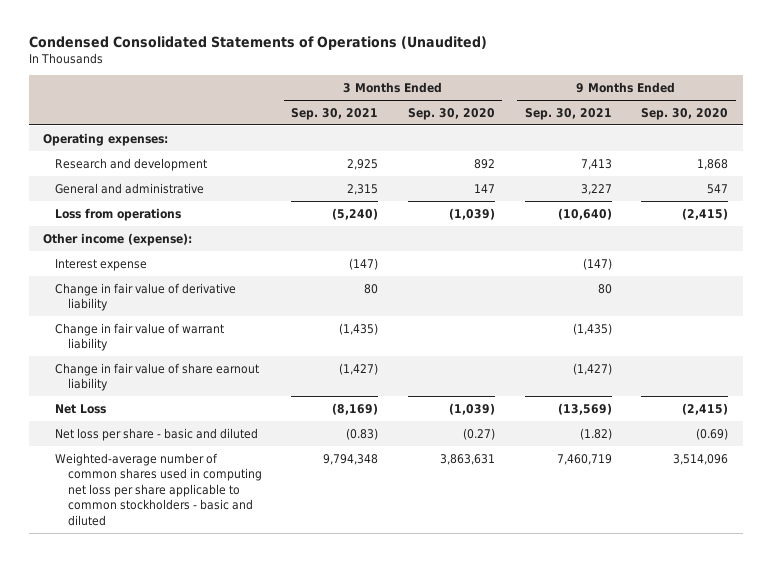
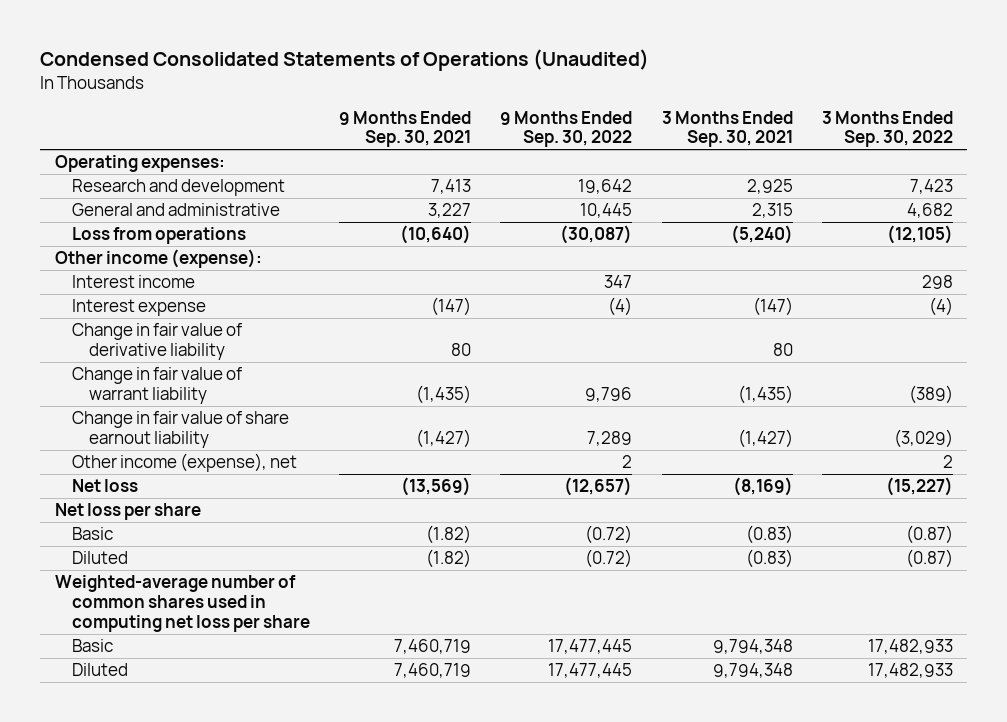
- | 3 Months Ended Sep. 30, 2021 | 3 Months Ended Sep. 30, 2020 | 9 Months Ended Sep. 30, 2021 | 9 Months Ended Sep. 30, 2020
+ | 9 Months Ended Sep. 30, 2021 | 9 Months Ended Sep. 30, 2022 | 3 Months Ended Sep. 30, 2021 | 3 Months Ended Sep. 30, 2022
+ Interest income | | 347 | | 298
- Net Loss | (8,169) | (1,039) | (13,569) | (2,415)
- Net loss per share - basic and diluted | (0.83) | (0.27) | (1.82) | (0.69)
- Weighted-average number of common shares used in computing net loss per share applicable to common stockholders - basic and diluted | 9,794,348 | 3,863,631 | 7,460,719 | 3,514,096
+ Other income (expense), net | | 2 | | 2
+ Net loss | (13,569) | (12,657) | (8,169) | (15,227)
+ Net loss per share
+ Basic | (1.82) | (0.72) | (0.83) | (0.87)
+ Diluted | (1.82) | (0.72) | (0.83) | (0.87)
+ Weighted-average number of common shares used in computing net loss per share
+ Basic | 7,460,719 | 17,477,445 | 9,794,348 | 17,482,933
+ Diluted | 7,460,719 | 17,477,445 | 9,794,348 | 17,482,933

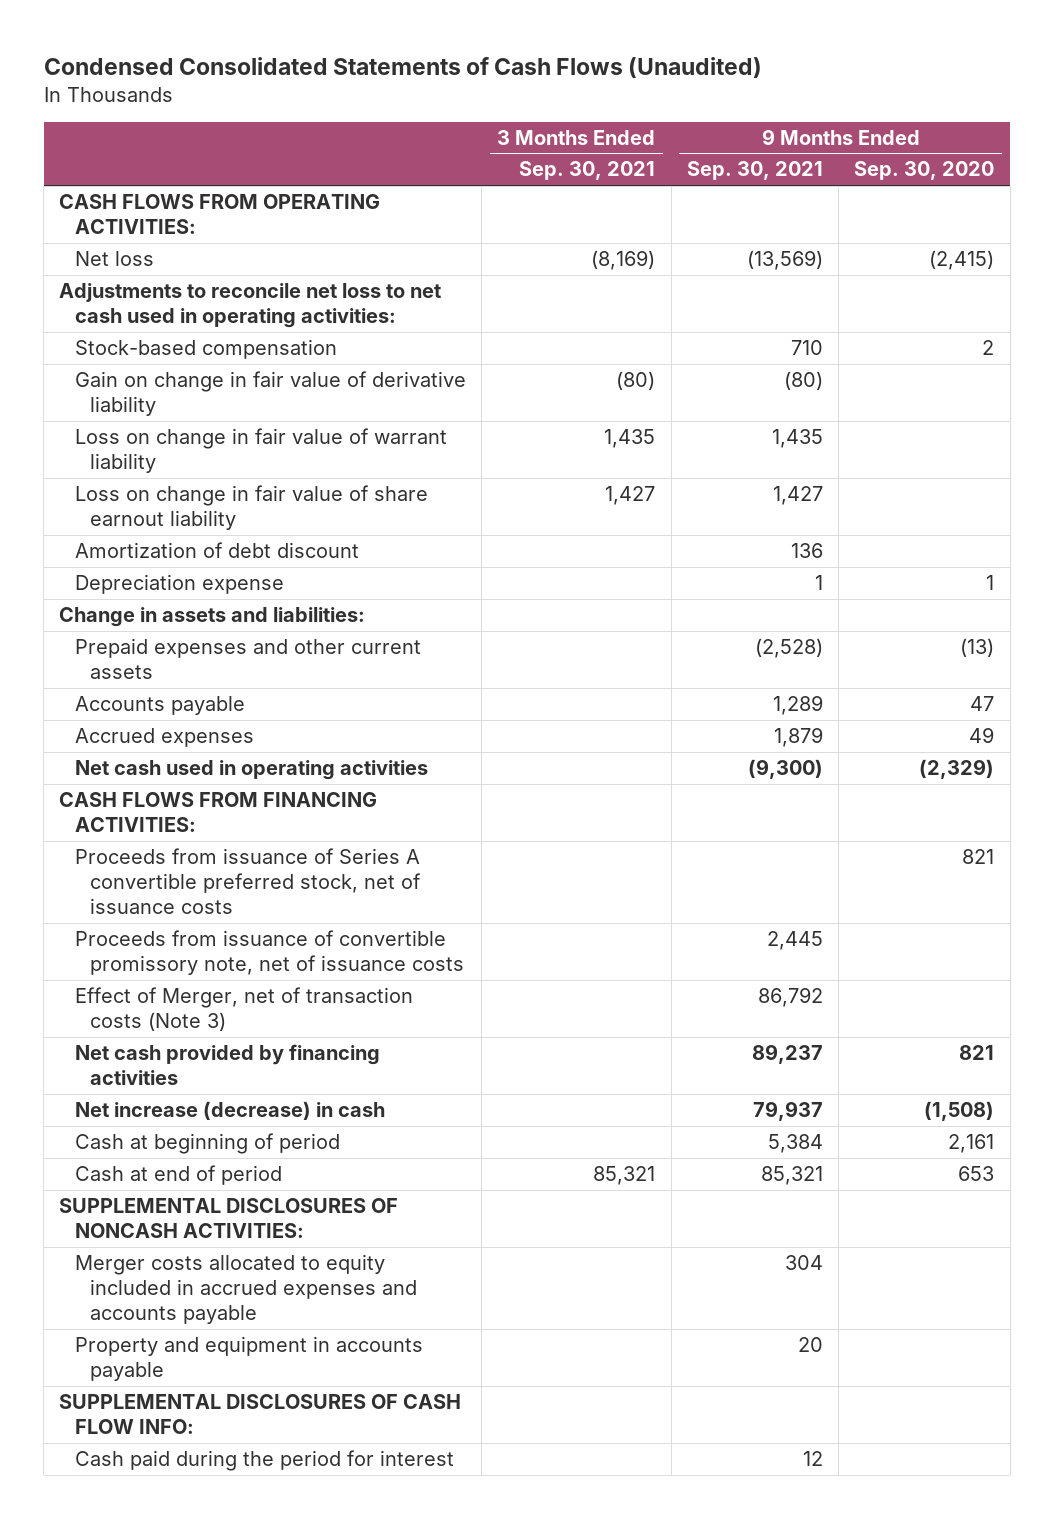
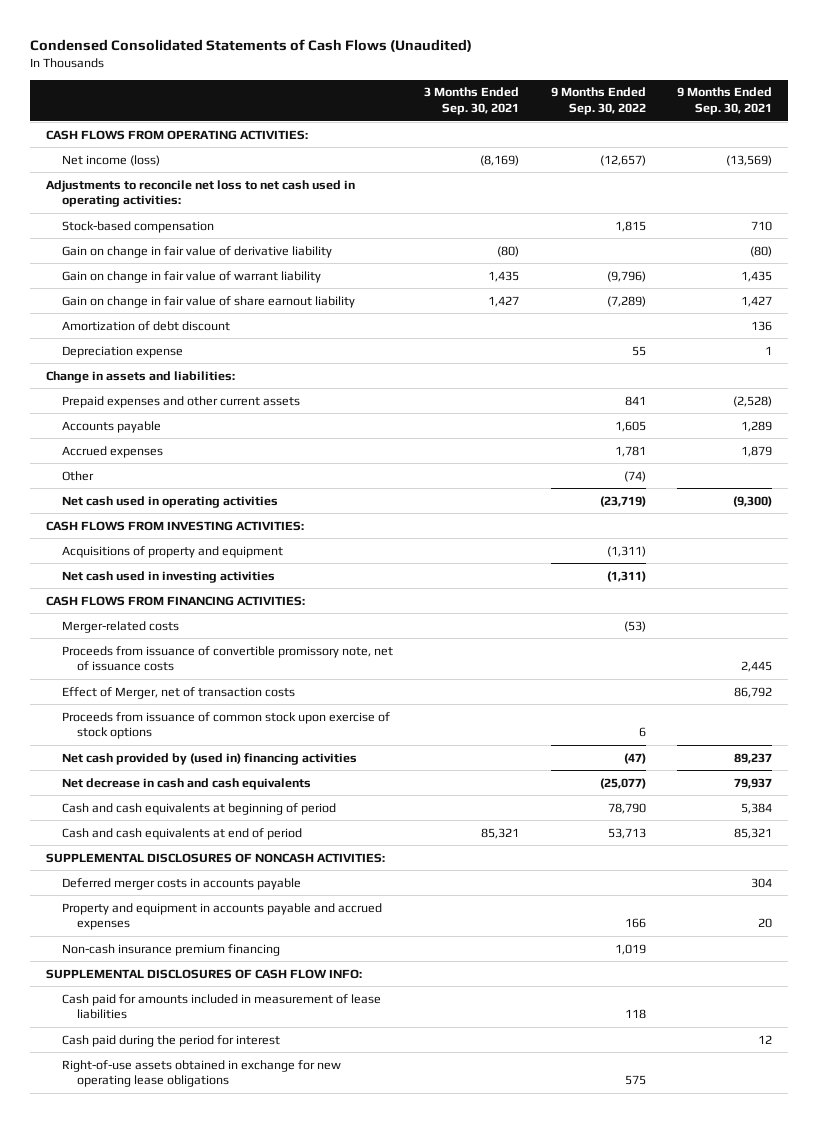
- | 3 Months Ended Sep. 30, 2021 | 9 Months Ended Sep. 30, 2021 | 9 Months Ended Sep. 30, 2020
+ | 3 Months Ended Sep. 30, 2021 | 9 Months Ended Sep. 30, 2022 | 9 Months Ended Sep. 30, 2021
- Net loss | (8,169) | (13,569) | (2,415)
+ Net income (loss) | (8,169) | (12,657) | (13,569)
- Loss on change in fair value of warrant liability | 1,435 | 1,435 |
- Loss on change in fair value of share earnout liability | 1,427 | 1,427 |
+ Gain on change in fair value of warrant liability | 1,435 | (9,796) | 1,435
+ Gain on change in fair value of share earnout liability | 1,427 | (7,289) | 1,427
+ Other | | (74) |
+ CASH FLOWS FROM INVESTING ACTIVITIES:
+ Acquisitions of property and equipment | | (1,311) |
+ Net cash used in investing activities | | (1,311) |
- Proceeds from issuance of Series A convertible preferred stock, net of issuance costs | | | 821
+ Merger-related costs | | (53) |
- Effect of Merger, net of transaction costs (Note 3) | | 86,792 |
- Net cash provided by financing activities | | 89,237 | 821
- Net increase (decrease) in cash | | 79,937 | (1,508)
- Cash at beginning of period | | 5,384 | 2,161
- Cash at end of period | 85,321 | 85,321 | 653
+ Effect of Merger, net of transaction costs | | | 86,792
+ Proceeds from issuance of common stock upon exercise of stock options | | 6 |
+ Net cash provided by (used in) financing activities | | (47) | 89,237
+ Net decrease in cash and cash equivalents | | (25,077) | 79,937
+ Cash and cash equivalents at beginning of period | | 78,790 | 5,384
+ Cash and cash equivalents at end of period | 85,321 | 53,713 | 85,321
- Merger costs allocated to equity included in accrued expenses and accounts payable | | 304 |
- Property and equipment in accounts payable | | 20 |
+ Deferred merger costs in accounts payable | | | 304
+ Property and equipment in accounts payable and accrued expenses | | 166 | 20
+ Non-cash insurance premium financing | | 1,019 |
+ Cash paid for amounts included in measurement of lease liabilities | | 118 |
+ Right-of-use assets obtained in exchange for new operating lease obligations | | 575 |

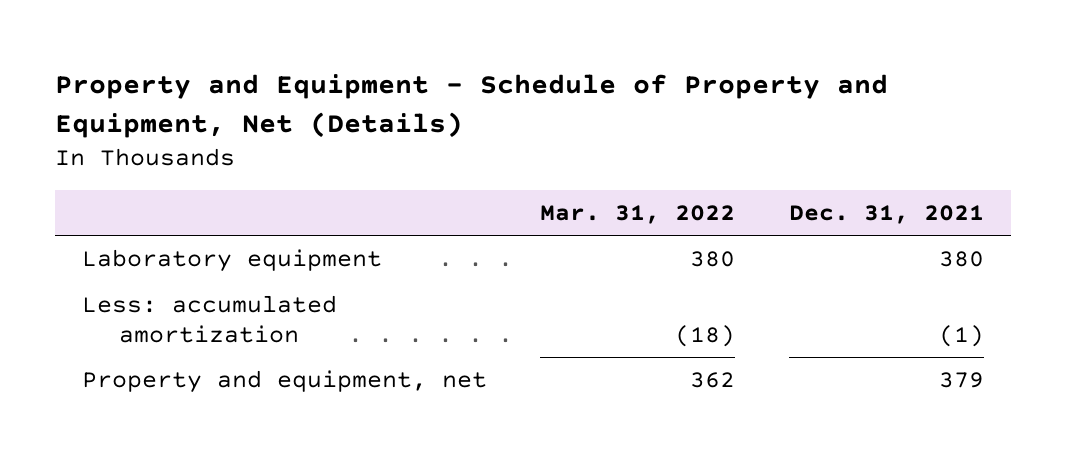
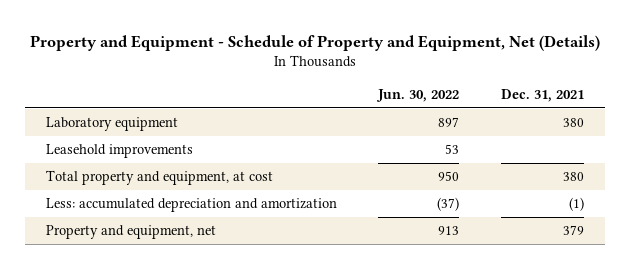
- | Mar. 31, 2022 | Dec. 31, 2021
+ | Jun. 30, 2022 | Dec. 31, 2021
- Less: accumulated amortization | (18) | (1)
+ Leasehold improvements | 53 |
+ Total property and equipment, at cost | 950 | 380
+ Less: accumulated depreciation and amortization | (37) | (1)

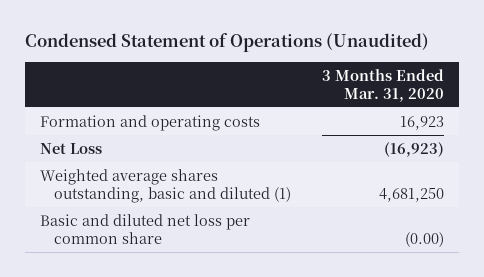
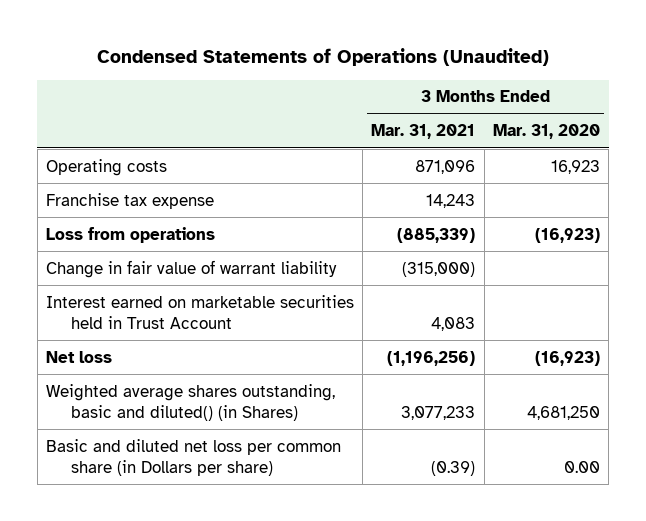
- Condensed Statement of Operations (Unaudited)
+ Condensed Statements of Operations (Unaudited)
- | 3 Months Ended Mar. 31, 2020
+ | 3 Months Ended Mar. 31, 2021 | 3 Months Ended Mar. 31, 2020
- Formation and operating costs | 16,923
- Net Loss | (16,923)
- Weighted average shares outstanding, basic and diluted (1) | 4,681,250
- Basic and diluted net loss per common share | (0.00)
+ Operating costs | 871,096 | 16,923
+ Franchise tax expense | 14,243 |
+ Loss from operations | (885,339) | (16,923)
+ Change in fair value of warrant liability | (315,000) |
+ Interest earned on marketable securities held in Trust Account | 4,083 |
+ Net loss | (1,196,256) | (16,923)
+ Weighted average shares outstanding, basic and diluted() (in Shares) | 3,077,233 | 4,681,250
+ Basic and diluted net loss per common share (in Dollars per share) | (0.39) | 0.00

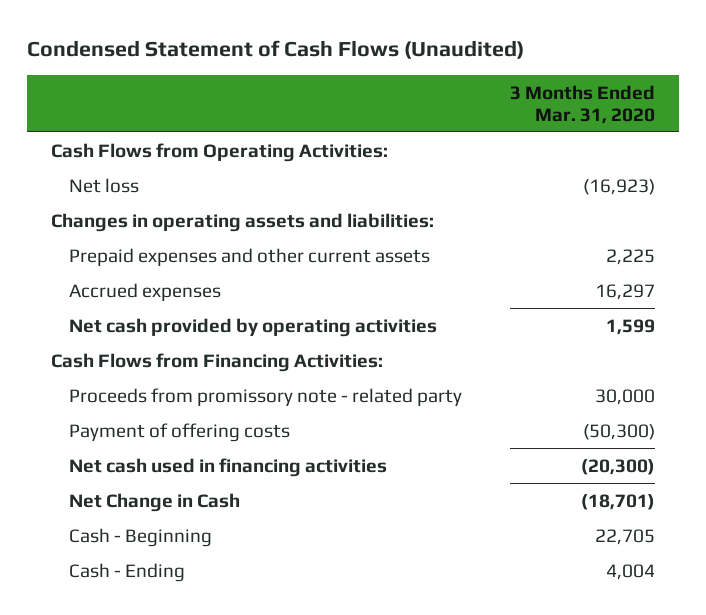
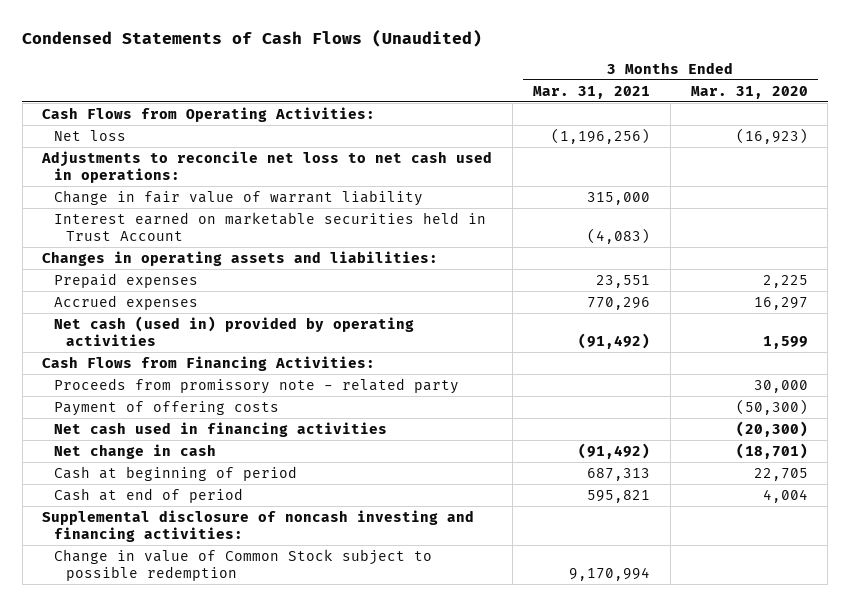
- Condensed Statement of Cash Flows (Unaudited)
+ Condensed Statements of Cash Flows (Unaudited)
- | 3 Months Ended Mar. 31, 2020
+ | 3 Months Ended Mar. 31, 2021 | 3 Months Ended Mar. 31, 2020
+ Adjustments to reconcile net loss to net cash used in operations:
+ Change in fair value of warrant liability | 315,000 |
+ Interest earned on marketable securities held in Trust Account | (4,083) |
- Prepaid expenses and other current assets | 2,225
+ Prepaid expenses | 23,551 | 2,225
- Net cash provided by operating activities | 1,599
+ Net cash (used in) provided by operating activities | (91,492) | 1,599
- Net Change in Cash | (18,701)
- Cash - Beginning | 22,705
- Cash - Ending | 4,004
+ Net change in cash | (91,492) | (18,701)
+ Cash at beginning of period | 687,313 | 22,705
+ Cash at end of period | 595,821 | 4,004
+ Supplemental disclosure of noncash investing and financing activities:
+ Change in value of Common Stock subject to possible redemption | 9,170,994 |

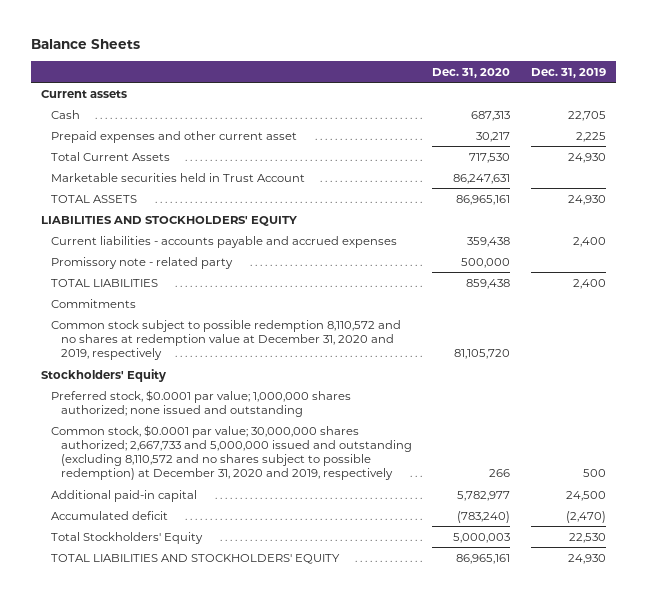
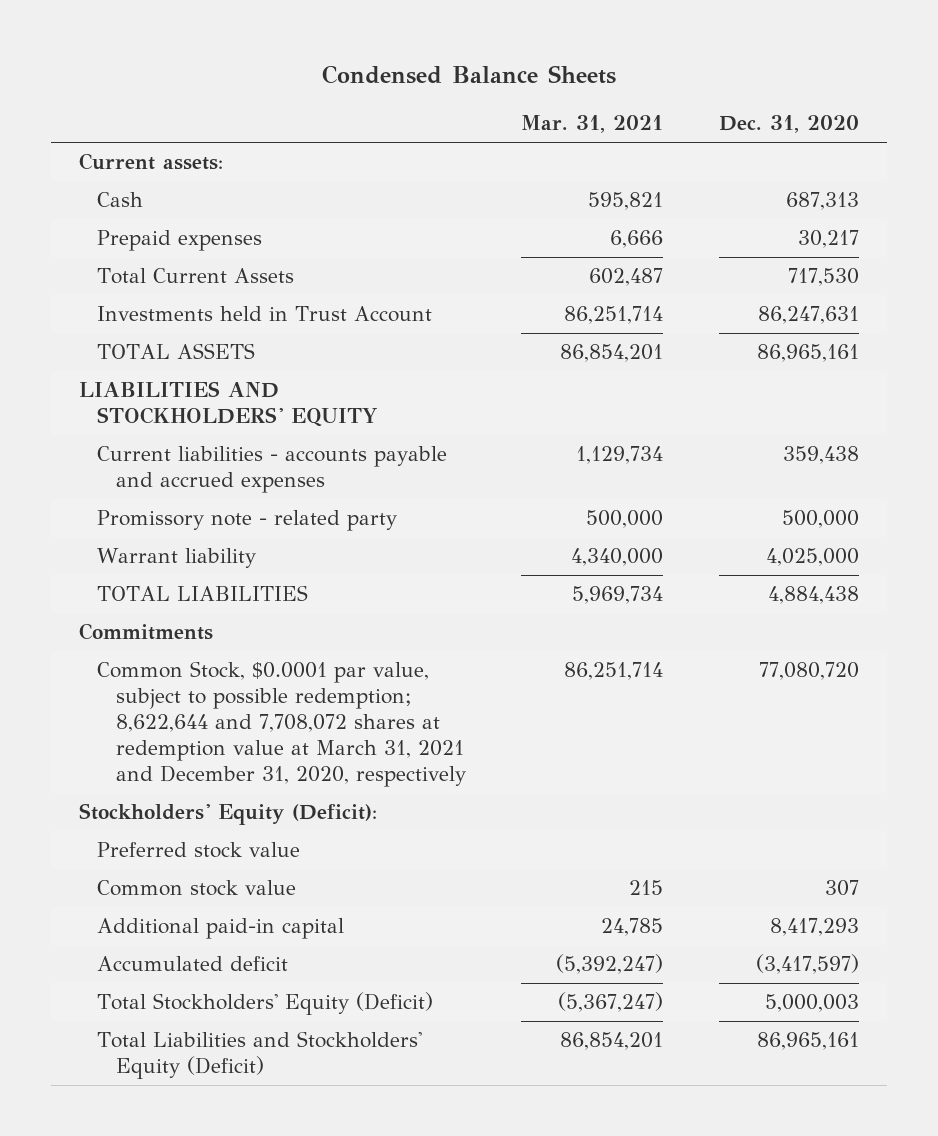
- Balance Sheets
+ Condensed Balance Sheets
- | Dec. 31, 2020 | Dec. 31, 2019
+ | Mar. 31, 2021 | Dec. 31, 2020
- Current assets
+ Current assets:
- Prepaid expenses and other current asset | 30,217 | 2,225
+ Prepaid expenses | 6,666 | 30,217
- Marketable securities held in Trust Account | 86,247,631 |
+ Investments held in Trust Account | 86,251,714 | 86,247,631
- TOTAL LIABILITIES | 859,438 | 2,400
+ Warrant liability | 4,340,000 | 4,025,000
+ TOTAL LIABILITIES | 5,969,734 | 4,884,438
- Common stock subject to possible redemption 8,110,572 and no shares at redemption value at December 31, 2020 and 2019, respectively | 81,105,720 |
- Stockholders' Equity
- Preferred stock, $0.0001 par value; 1,000,000 shares authorized; none issued and outstanding
- Common stock, $0.0001 par value; 30,000,000 shares authorized; 2,667,733 and 5,000,000 issued and outstanding (excluding 8,110,572 and no shares subject to possible redemption) at December 31, 2020 and 2019, respectively | 266 | 500
- Additional paid-in capital | 5,782,977 | 24,500
- Accumulated deficit | (783,240) | (2,470)
- Total Stockholders' Equity | 5,000,003 | 22,530
- TOTAL LIABILITIES AND STOCKHOLDERS' EQUITY | 86,965,161 | 24,930
+ Common Stock, $0.0001 par value, subject to possible redemption; 8,622,644 and 7,708,072 shares at redemption value at March 31, 2021 and December 31, 2020, respectively | 86,251,714 | 77,080,720
+ Stockholders' Equity (Deficit):
+ Preferred stock value
+ Common stock value | 215 | 307
+ Additional paid-in capital | 24,785 | 8,417,293
+ Accumulated deficit | (5,392,247) | (3,417,597)
+ Total Stockholders' Equity (Deficit) | (5,367,247) | 5,000,003
+ Total Liabilities and Stockholders' Equity (Deficit) | 86,854,201 | 86,965,161

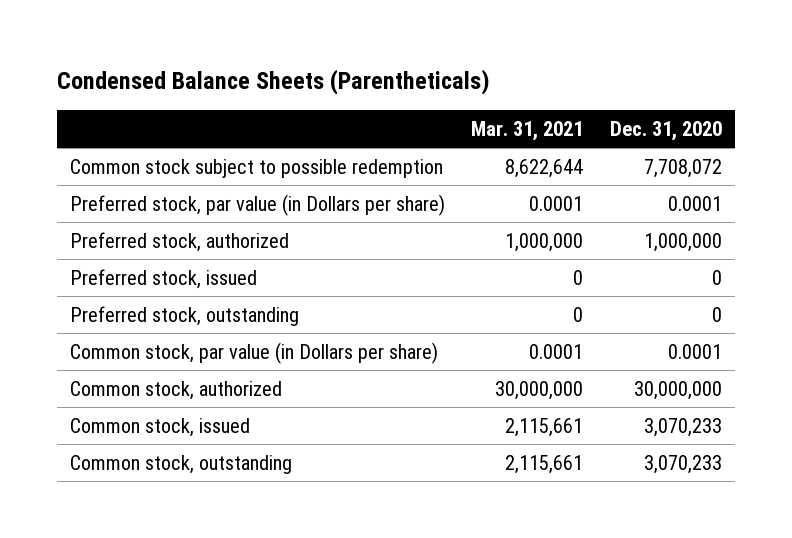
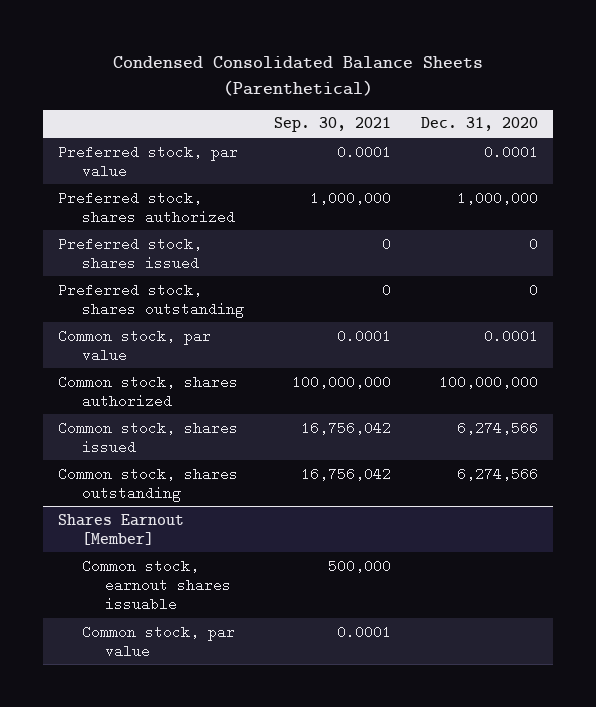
- Condensed Balance Sheets (Parentheticals)
+ Condensed Consolidated Balance Sheets (Parenthetical)
- | Mar. 31, 2021 | Dec. 31, 2020
+ | Sep. 30, 2021 | Dec. 31, 2020
- Common stock subject to possible redemption | 8,622,644 | 7,708,072
- Preferred stock, par value (in Dollars per share) | 0.0001 | 0.0001
- Preferred stock, authorized | 1,000,000 | 1,000,000
- Preferred stock, issued | 0 | 0
- Preferred stock, outstanding | 0 | 0
- Common stock, par value (in Dollars per share) | 0.0001 | 0.0001
- Common stock, authorized | 30,000,000 | 30,000,000
- Common stock, issued | 2,115,661 | 3,070,233
- Common stock, outstanding | 2,115,661 | 3,070,233
+ Preferred stock, par value | 0.0001 | 0.0001
+ Preferred stock, shares authorized | 1,000,000 | 1,000,000
+ Preferred stock, shares issued | 0 | 0
+ Preferred stock, shares outstanding | 0 | 0
+ Common stock, par value | 0.0001 | 0.0001
+ Common stock, shares authorized | 100,000,000 | 100,000,000
+ Common stock, shares issued | 16,756,042 | 6,274,566
+ Common stock, shares outstanding | 16,756,042 | 6,274,566
+ Shares Earnout [Member]
+ Common stock, earnout shares issuable | 500,000 |
+ Common stock, par value | 0.0001 |

